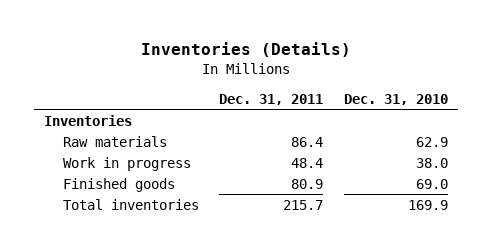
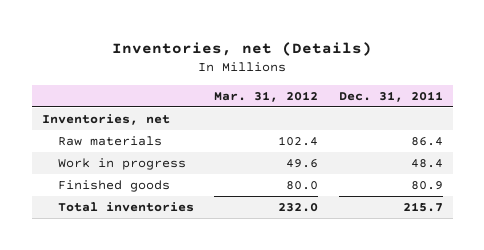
- Inventories (Details)
+ Inventories, net (Details)
- | Dec. 31, 2011 | Dec. 31, 2010
+ | Mar. 31, 2012 | Dec. 31, 2011
- Inventories
+ Inventories, net

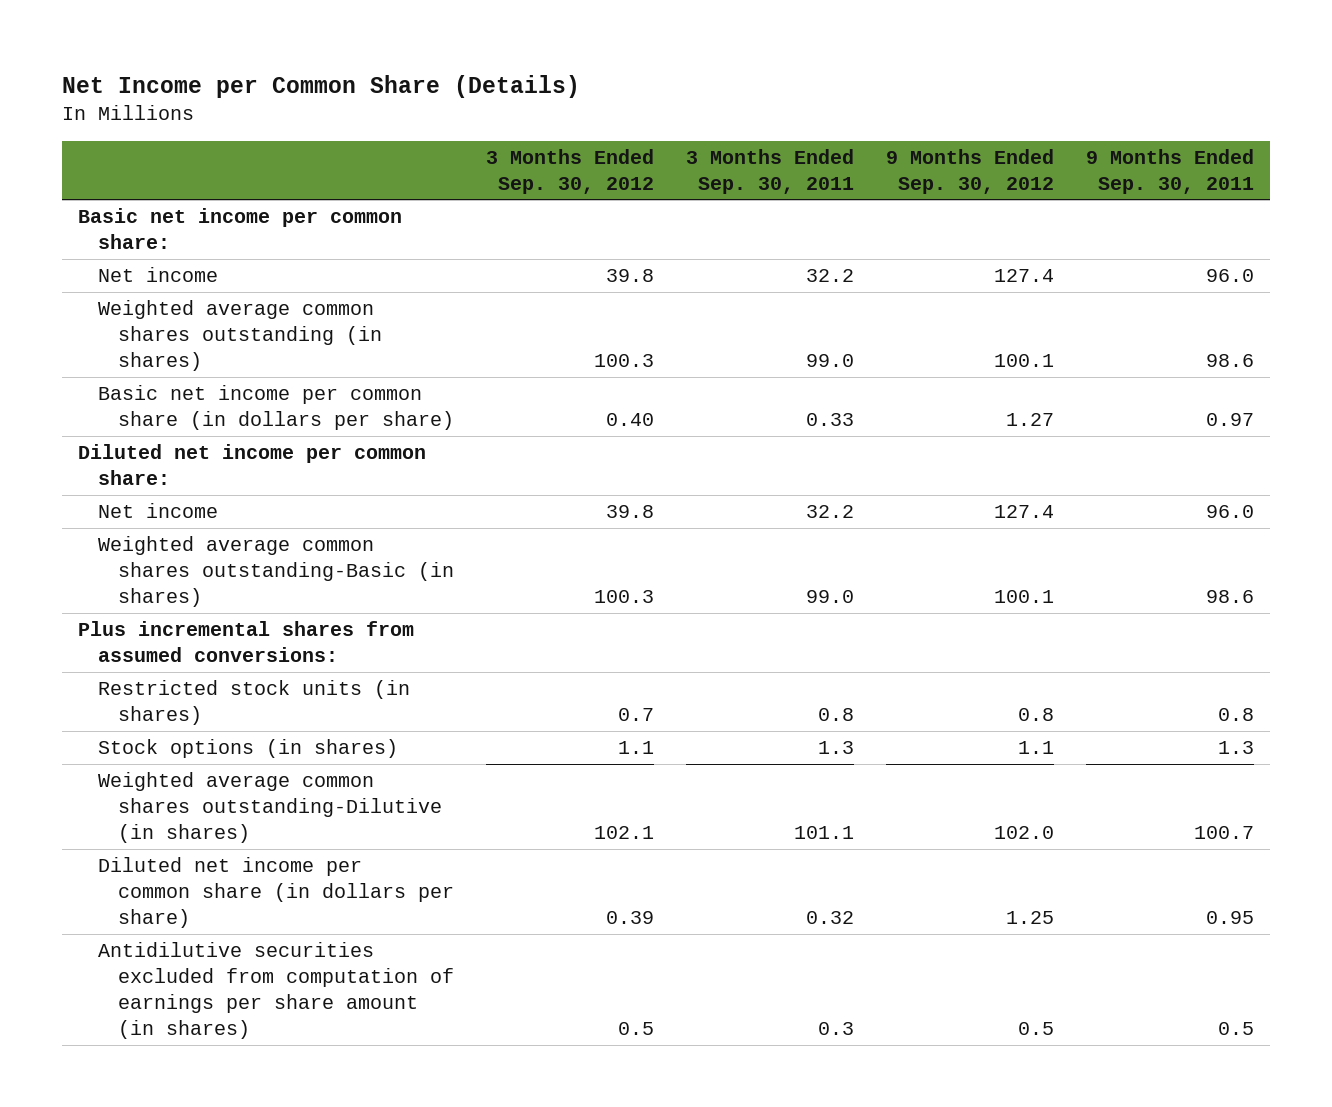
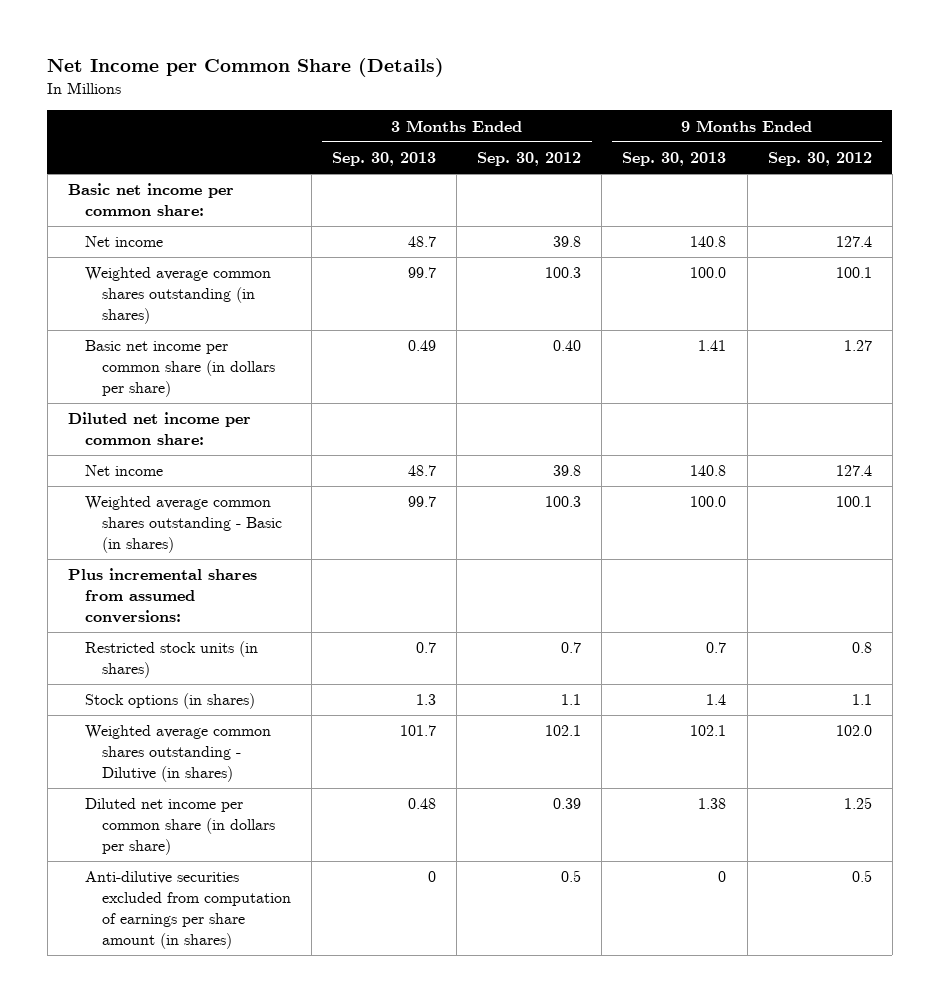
- | 3 Months Ended Sep. 30, 2012 | 3 Months Ended Sep. 30, 2011 | 9 Months Ended Sep. 30, 2012 | 9 Months Ended Sep. 30, 2011
+ | 3 Months Ended Sep. 30, 2013 | 3 Months Ended Sep. 30, 2012 | 9 Months Ended Sep. 30, 2013 | 9 Months Ended Sep. 30, 2012
- Weighted average common shares outstanding-Basic (in shares) | 100.3 | 99.0 | 100.1 | 98.6
+ Weighted average common shares outstanding - Basic (in shares) | 99.7 | 100.3 | 100.0 | 100.1
- Weighted average common shares outstanding-Dilutive (in shares) | 102.1 | 101.1 | 102.0 | 100.7
+ Weighted average common shares outstanding - Dilutive (in shares) | 101.7 | 102.1 | 102.1 | 102.0
- Antidilutive securities excluded from computation of earnings per share amount (in shares) | 0.5 | 0.3 | 0.5 | 0.5
+ Anti-dilutive securities excluded from computation of earnings per share amount (in shares) | 0 | 0.5 | 0 | 0.5

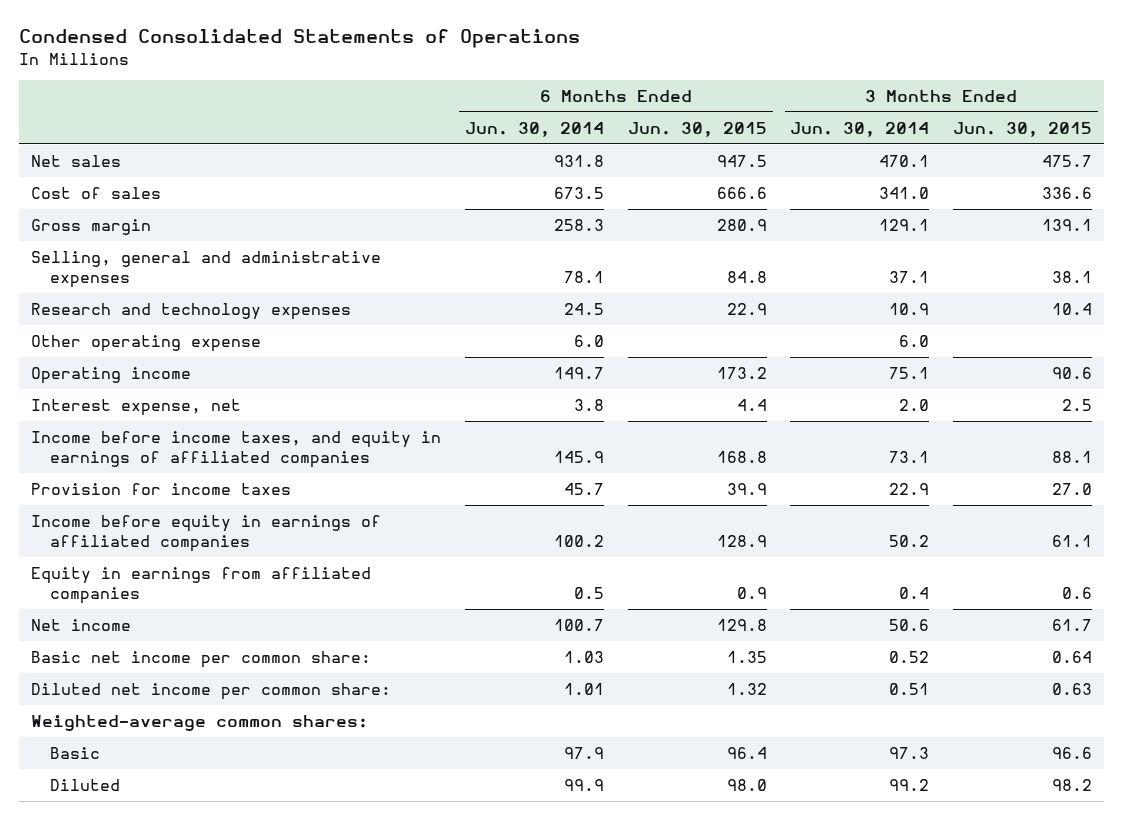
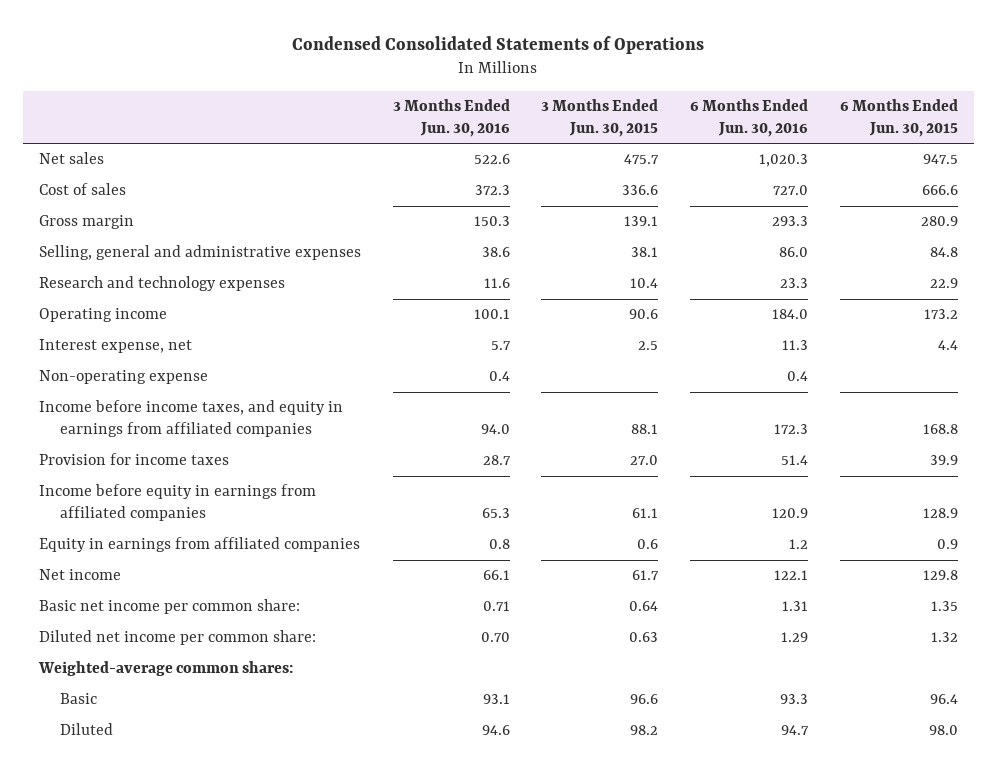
- | 6 Months Ended Jun. 30, 2014 | 6 Months Ended Jun. 30, 2015 | 3 Months Ended Jun. 30, 2014 | 3 Months Ended Jun. 30, 2015
+ | 3 Months Ended Jun. 30, 2016 | 3 Months Ended Jun. 30, 2015 | 6 Months Ended Jun. 30, 2016 | 6 Months Ended Jun. 30, 2015
- Other operating expense | 6.0 | | 6.0 |
- Income before income taxes, and equity in earnings of affiliated companies | 145.9 | 168.8 | 73.1 | 88.1
+ Non-operating expense | 0.4 | | 0.4 |
+ Income before income taxes, and equity in earnings from affiliated companies | 94.0 | 88.1 | 172.3 | 168.8
- Income before equity in earnings of affiliated companies | 100.2 | 128.9 | 50.2 | 61.1
+ Income before equity in earnings from affiliated companies | 65.3 | 61.1 | 120.9 | 128.9

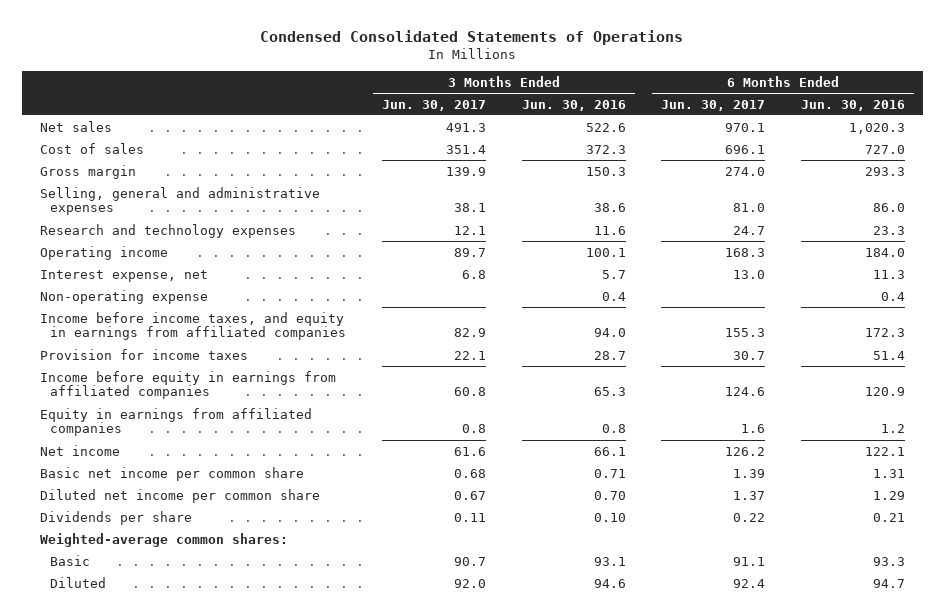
- | 3 Months Ended Jun. 30, 2016 | 3 Months Ended Jun. 30, 2015 | 6 Months Ended Jun. 30, 2016 | 6 Months Ended Jun. 30, 2015
+ | 3 Months Ended Jun. 30, 2017 | 3 Months Ended Jun. 30, 2016 | 6 Months Ended Jun. 30, 2017 | 6 Months Ended Jun. 30, 2016
- Basic net income per common share: | 0.71 | 0.64 | 1.31 | 1.35
- Diluted net income per common share: | 0.70 | 0.63 | 1.29 | 1.32
+ Basic net income per common share | 0.68 | 0.71 | 1.39 | 1.31
+ Diluted net income per common share | 0.67 | 0.70 | 1.37 | 1.29
+ Dividends per share | 0.11 | 0.10 | 0.22 | 0.21

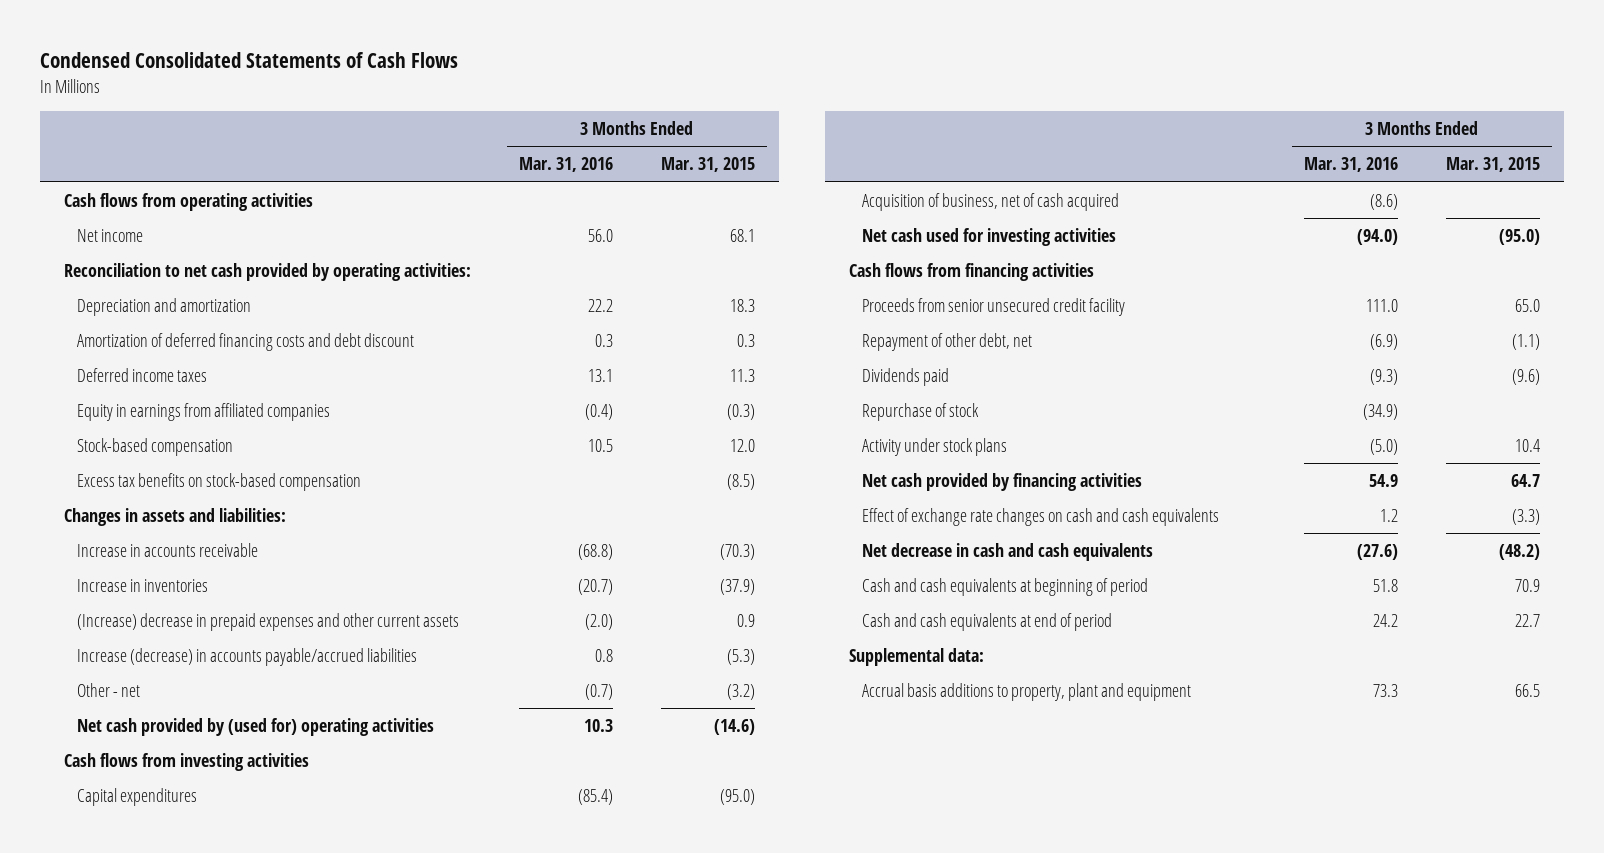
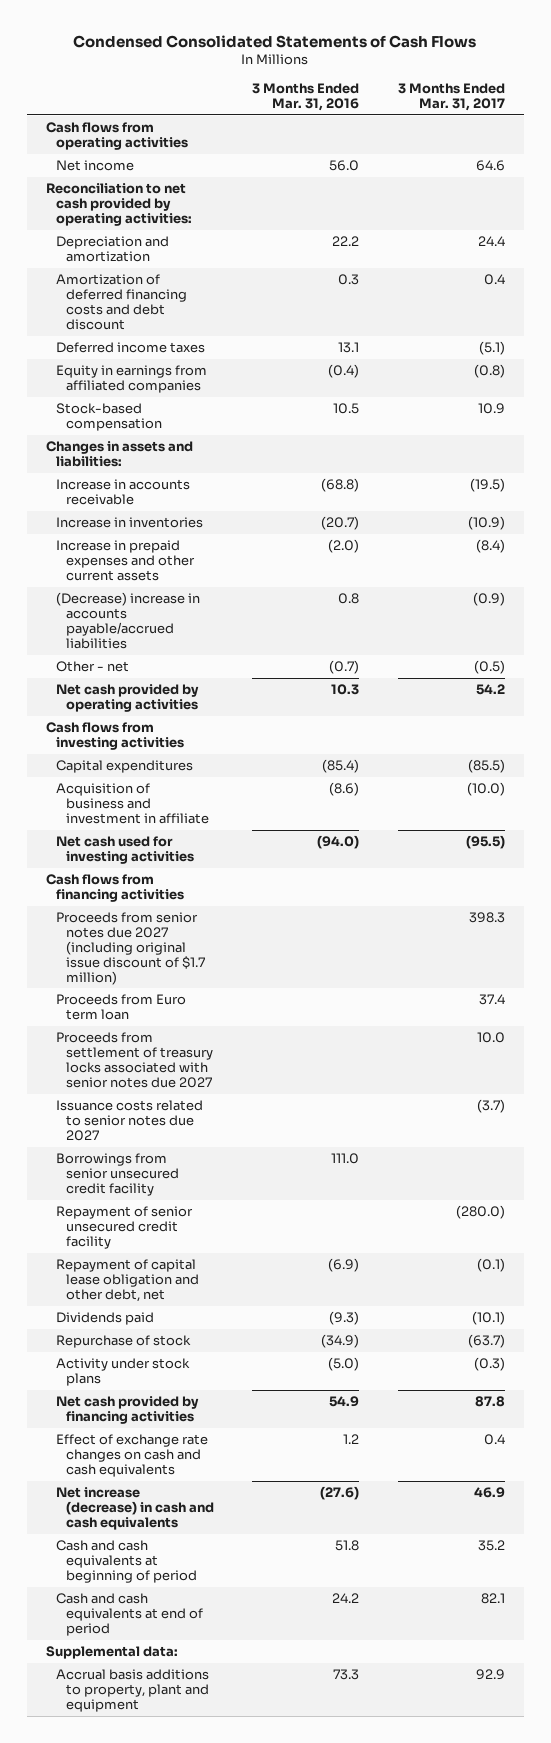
- | 3 Months Ended Mar. 31, 2016 | 3 Months Ended Mar. 31, 2015
+ | 3 Months Ended Mar. 31, 2016 | 3 Months Ended Mar. 31, 2017
- Excess tax benefits on stock-based compensation | | (8.5)
- (Increase) decrease in prepaid expenses and other current assets | (2.0) | 0.9
- Increase (decrease) in accounts payable/accrued liabilities | 0.8 | (5.3)
+ Increase in prepaid expenses and other current assets | (2.0) | (8.4)
+ (Decrease) increase in accounts payable/accrued liabilities | 0.8 | (0.9)
- Net cash provided by (used for) operating activities | 10.3 | (14.6)
+ Net cash provided by operating activities | 10.3 | 54.2
- Acquisition of business, net of cash acquired | (8.6) |
+ Acquisition of business and investment in affiliate | (8.6) | (10.0)
- Proceeds from senior unsecured credit facility | 111.0 | 65.0
- Repayment of other debt, net | (6.9) | (1.1)
+ Proceeds from senior notes due 2027 (including original issue discount of $1.7 million) | | 398.3
+ Proceeds from Euro term loan | | 37.4
+ Proceeds from settlement of treasury locks associated with senior notes due 2027 | | 10.0
+ Issuance costs related to senior notes due 2027 | | (3.7)
+ Borrowings from senior unsecured credit facility | 111.0 |
+ Repayment of senior unsecured credit facility | | (280.0)
+ Repayment of capital lease obligation and other debt, net | (6.9) | (0.1)
- Net decrease in cash and cash equivalents | (27.6) | (48.2)
+ Net increase (decrease) in cash and cash equivalents | (27.6) | 46.9

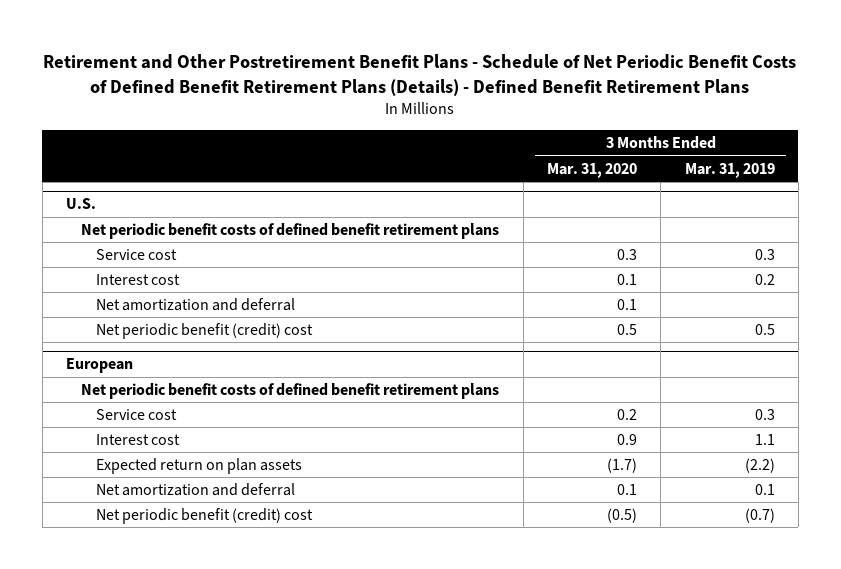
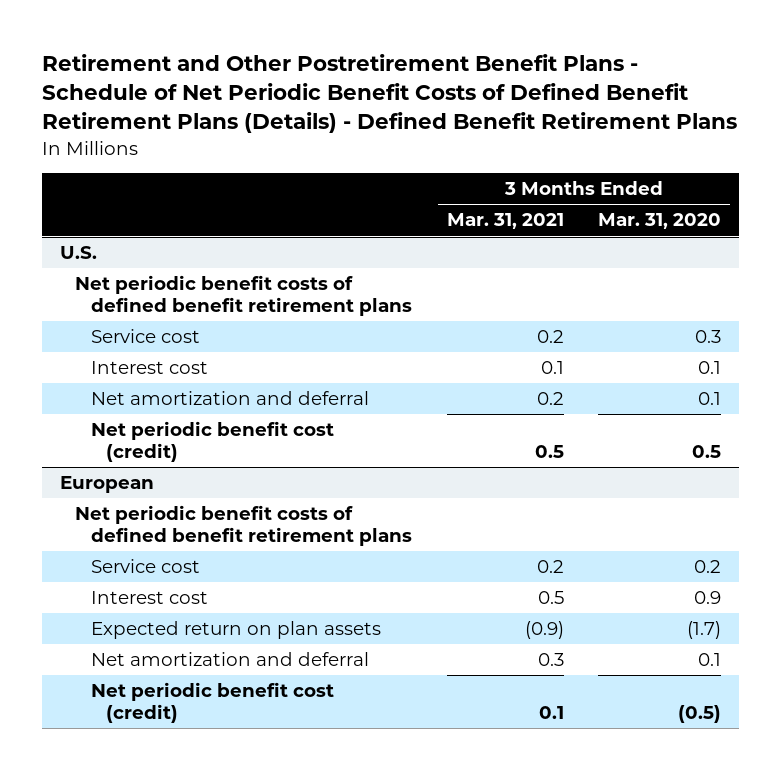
- | 3 Months Ended Mar. 31, 2020 | 3 Months Ended Mar. 31, 2019
+ | 3 Months Ended Mar. 31, 2021 | 3 Months Ended Mar. 31, 2020
@ U.S.
- Net periodic benefit (credit) cost | 0.5 | 0.5
+ Net periodic benefit cost (credit) | 0.5 | 0.5
@ European
- Net periodic benefit (credit) cost | (0.5) | (0.7)
+ Net periodic benefit cost (credit) | 0.1 | (0.5)

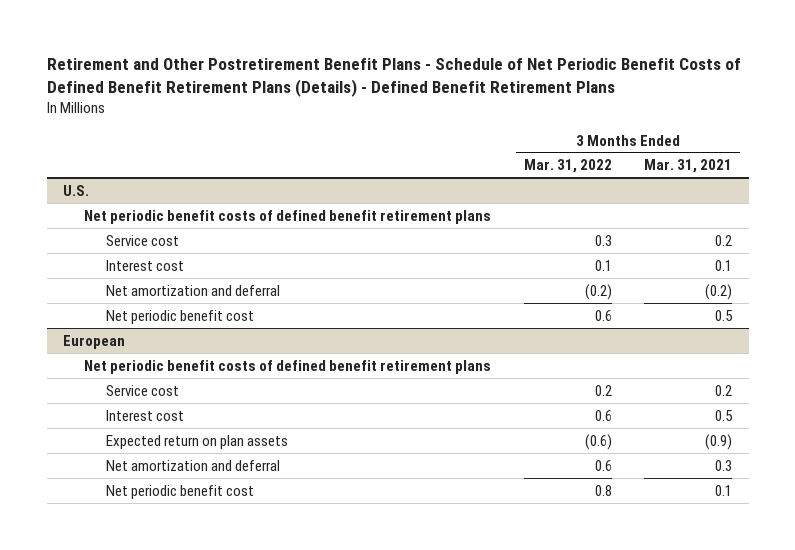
- | 3 Months Ended Mar. 31, 2021 | 3 Months Ended Mar. 31, 2020
+ | 3 Months Ended Mar. 31, 2022 | 3 Months Ended Mar. 31, 2021
@ U.S.
- Net amortization and deferral | 0.2 | 0.1
- Net periodic benefit cost (credit) | 0.5 | 0.5
+ Net amortization and deferral | (0.2) | (0.2)
+ Net periodic benefit cost | 0.6 | 0.5
@ European
- Net periodic benefit cost (credit) | 0.1 | (0.5)
+ Net periodic benefit cost | 0.8 | 0.1

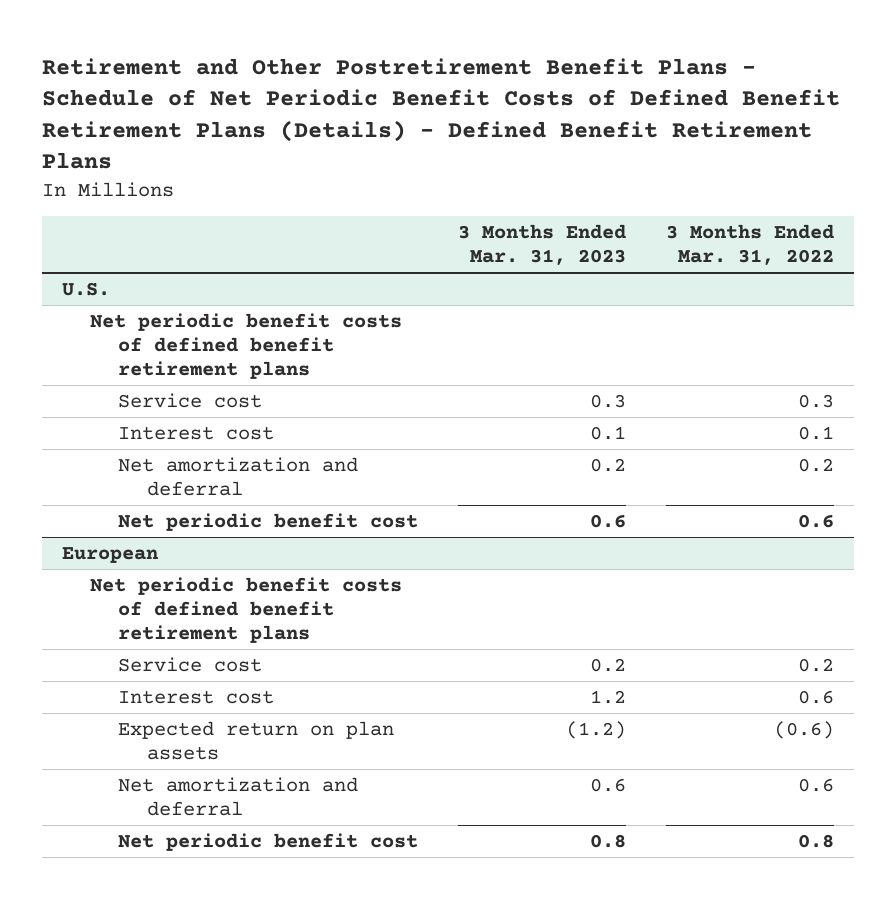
- | 3 Months Ended Mar. 31, 2022 | 3 Months Ended Mar. 31, 2021
+ | 3 Months Ended Mar. 31, 2023 | 3 Months Ended Mar. 31, 2022
@ U.S.
- Net amortization and deferral | (0.2) | (0.2)
+ Net amortization and deferral | 0.2 | 0.2

